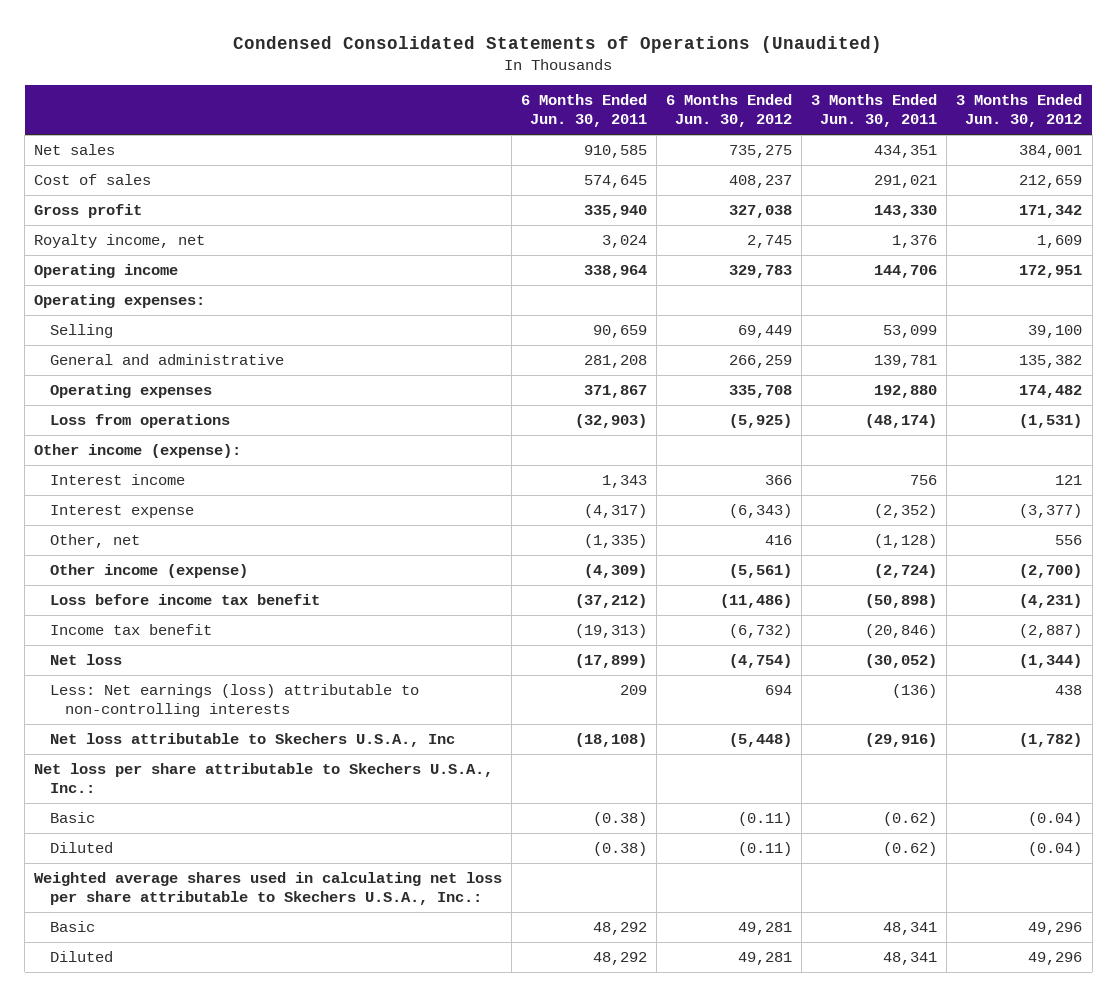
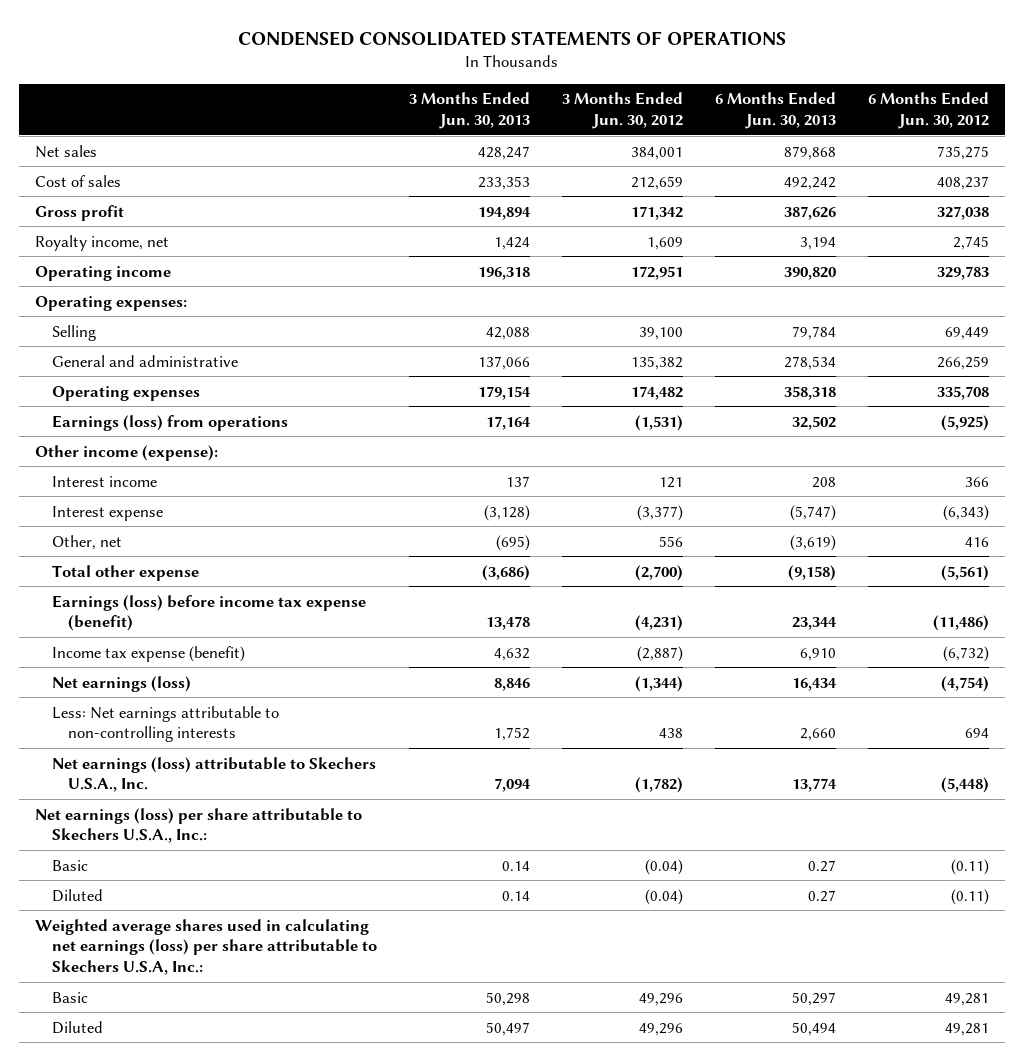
- Condensed Consolidated Statements of Operations (Unaudited)
+ CONDENSED CONSOLIDATED STATEMENTS OF OPERATIONS
- | 6 Months Ended Jun. 30, 2011 | 6 Months Ended Jun. 30, 2012 | 3 Months Ended Jun. 30, 2011 | 3 Months Ended Jun. 30, 2012
+ | 3 Months Ended Jun. 30, 2013 | 3 Months Ended Jun. 30, 2012 | 6 Months Ended Jun. 30, 2013 | 6 Months Ended Jun. 30, 2012
- Loss from operations | (32,903) | (5,925) | (48,174) | (1,531)
+ Earnings (loss) from operations | 17,164 | (1,531) | 32,502 | (5,925)
- Other income (expense) | (4,309) | (5,561) | (2,724) | (2,700)
- Loss before income tax benefit | (37,212) | (11,486) | (50,898) | (4,231)
- Income tax benefit | (19,313) | (6,732) | (20,846) | (2,887)
- Net loss | (17,899) | (4,754) | (30,052) | (1,344)
- Less: Net earnings (loss) attributable to non-controlling interests | 209 | 694 | (136) | 438
- Net loss attributable to Skechers U.S.A., Inc | (18,108) | (5,448) | (29,916) | (1,782)
- Net loss per share attributable to Skechers U.S.A., Inc.:
+ Total other expense | (3,686) | (2,700) | (9,158) | (5,561)
+ Earnings (loss) before income tax expense (benefit) | 13,478 | (4,231) | 23,344 | (11,486)
+ Income tax expense (benefit) | 4,632 | (2,887) | 6,910 | (6,732)
+ Net earnings (loss) | 8,846 | (1,344) | 16,434 | (4,754)
+ Less: Net earnings attributable to non-controlling interests | 1,752 | 438 | 2,660 | 694
+ Net earnings (loss) attributable to Skechers U.S.A., Inc. | 7,094 | (1,782) | 13,774 | (5,448)
+ Net earnings (loss) per share attributable to Skechers U.S.A., Inc.:
- Weighted average shares used in calculating net loss per share attributable to Skechers U.S.A., Inc.:
+ Weighted average shares used in calculating net earnings (loss) per share attributable to Skechers U.S.A, Inc.:

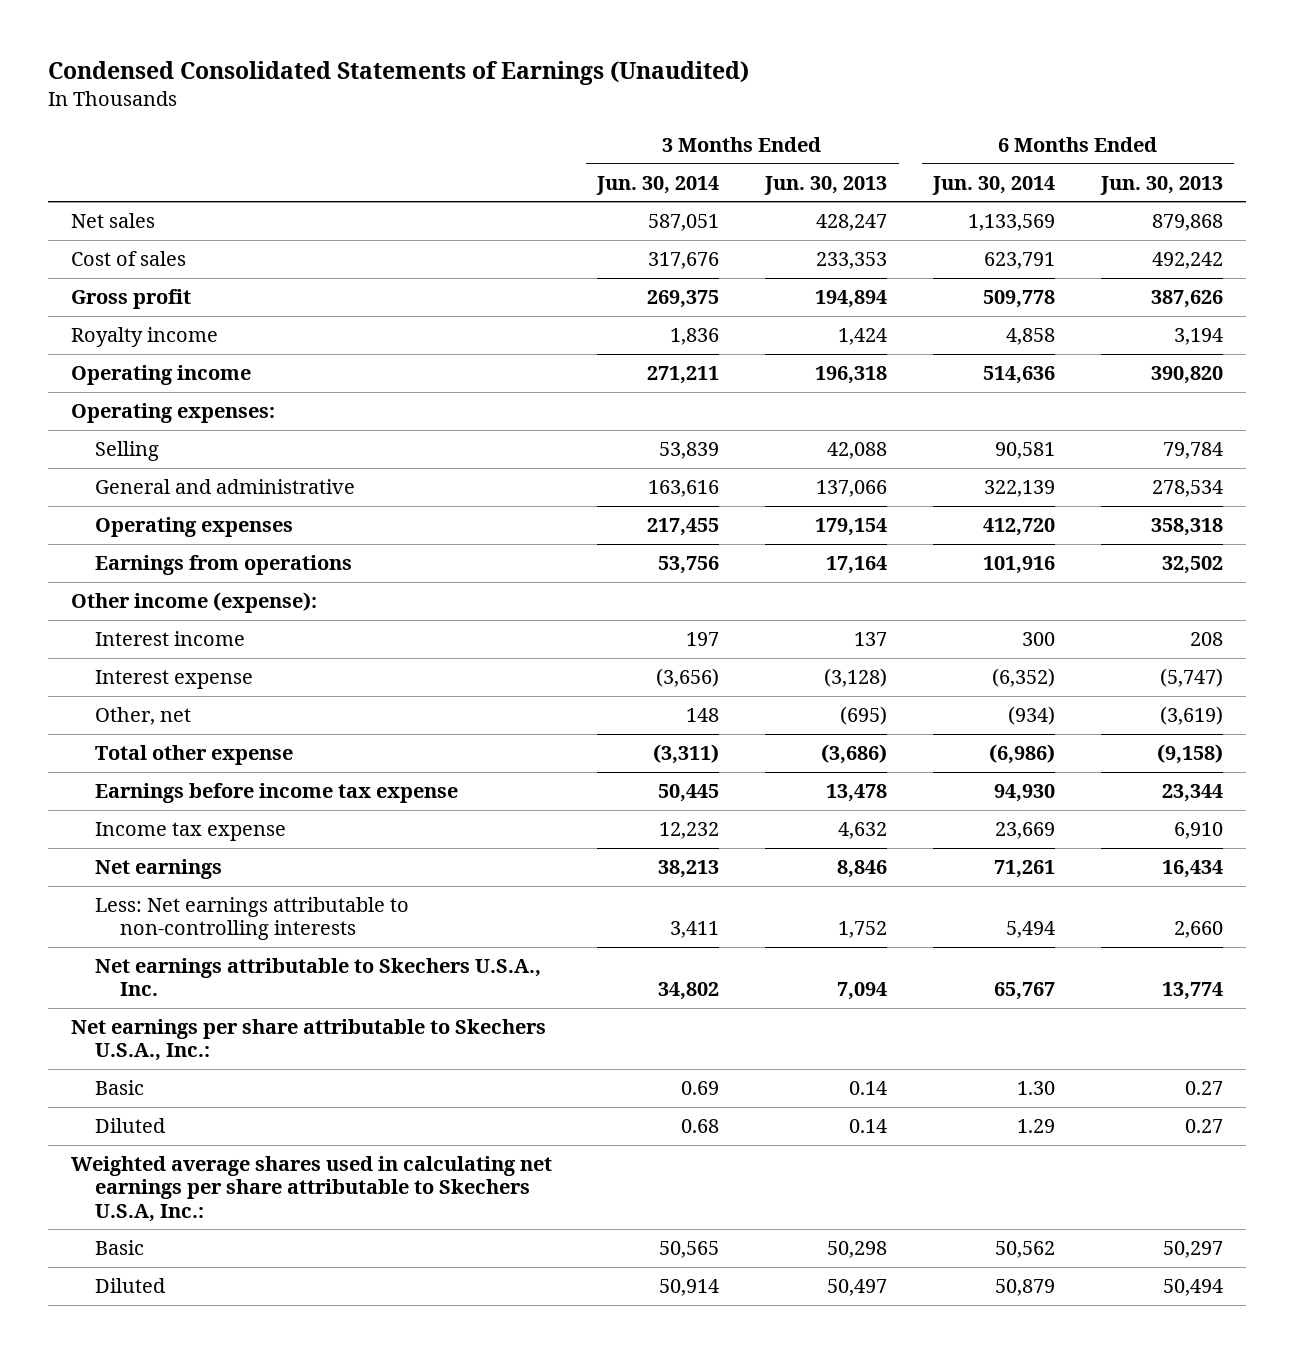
- CONDENSED CONSOLIDATED STATEMENTS OF OPERATIONS
+ Condensed Consolidated Statements of Earnings (Unaudited)
- | 3 Months Ended Jun. 30, 2013 | 3 Months Ended Jun. 30, 2012 | 6 Months Ended Jun. 30, 2013 | 6 Months Ended Jun. 30, 2012
+ | 3 Months Ended Jun. 30, 2014 | 3 Months Ended Jun. 30, 2013 | 6 Months Ended Jun. 30, 2014 | 6 Months Ended Jun. 30, 2013
- Royalty income, net | 1,424 | 1,609 | 3,194 | 2,745
+ Royalty income | 1,836 | 1,424 | 4,858 | 3,194
- Earnings (loss) from operations | 17,164 | (1,531) | 32,502 | (5,925)
+ Earnings from operations | 53,756 | 17,164 | 101,916 | 32,502
- Earnings (loss) before income tax expense (benefit) | 13,478 | (4,231) | 23,344 | (11,486)
- Income tax expense (benefit) | 4,632 | (2,887) | 6,910 | (6,732)
- Net earnings (loss) | 8,846 | (1,344) | 16,434 | (4,754)
+ Earnings before income tax expense | 50,445 | 13,478 | 94,930 | 23,344
+ Income tax expense | 12,232 | 4,632 | 23,669 | 6,910
+ Net earnings | 38,213 | 8,846 | 71,261 | 16,434
- Net earnings (loss) attributable to Skechers U.S.A., Inc. | 7,094 | (1,782) | 13,774 | (5,448)
- Net earnings (loss) per share attributable to Skechers U.S.A., Inc.:
+ Net earnings attributable to Skechers U.S.A., Inc. | 34,802 | 7,094 | 65,767 | 13,774
+ Net earnings per share attributable to Skechers U.S.A., Inc.:
- Weighted average shares used in calculating net earnings (loss) per share attributable to Skechers U.S.A, Inc.:
+ Weighted average shares used in calculating net earnings per share attributable to Skechers U.S.A, Inc.:

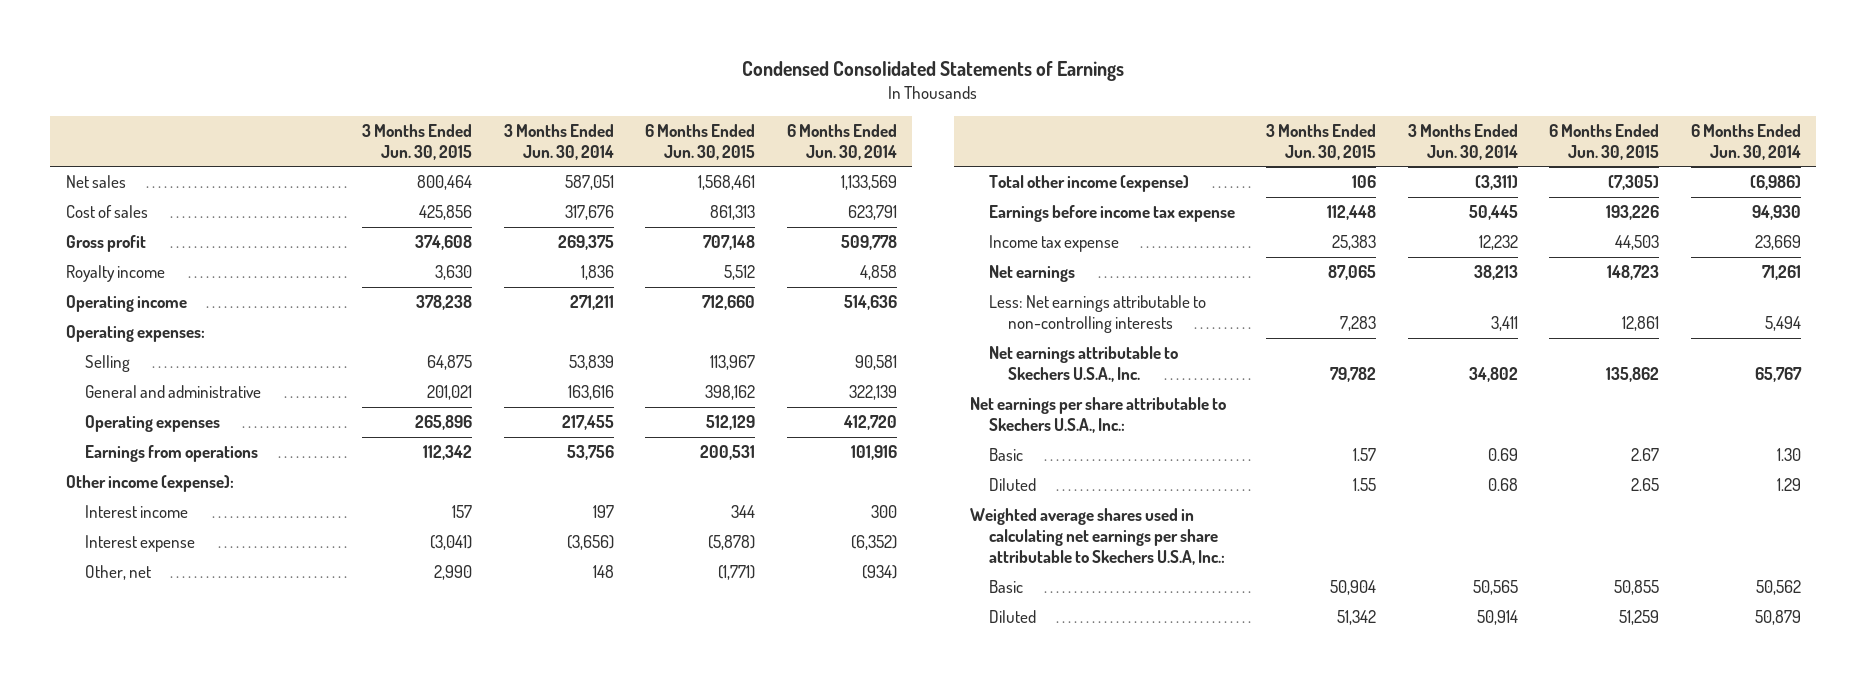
- Condensed Consolidated Statements of Earnings (Unaudited)
+ Condensed Consolidated Statements of Earnings
- | 3 Months Ended Jun. 30, 2014 | 3 Months Ended Jun. 30, 2013 | 6 Months Ended Jun. 30, 2014 | 6 Months Ended Jun. 30, 2013
+ | 3 Months Ended Jun. 30, 2015 | 3 Months Ended Jun. 30, 2014 | 6 Months Ended Jun. 30, 2015 | 6 Months Ended Jun. 30, 2014
- Total other expense | (3,311) | (3,686) | (6,986) | (9,158)
+ Total other income (expense) | 106 | (3,311) | (7,305) | (6,986)

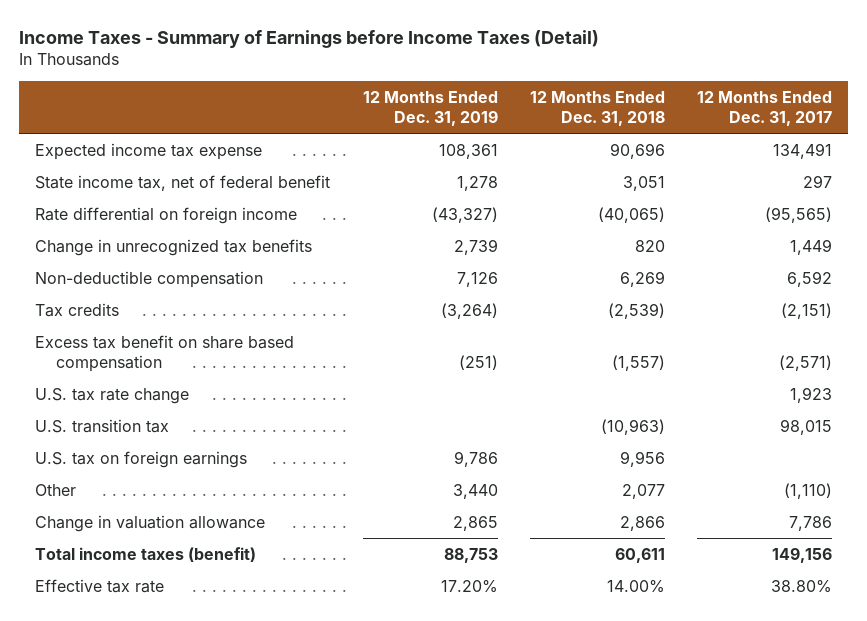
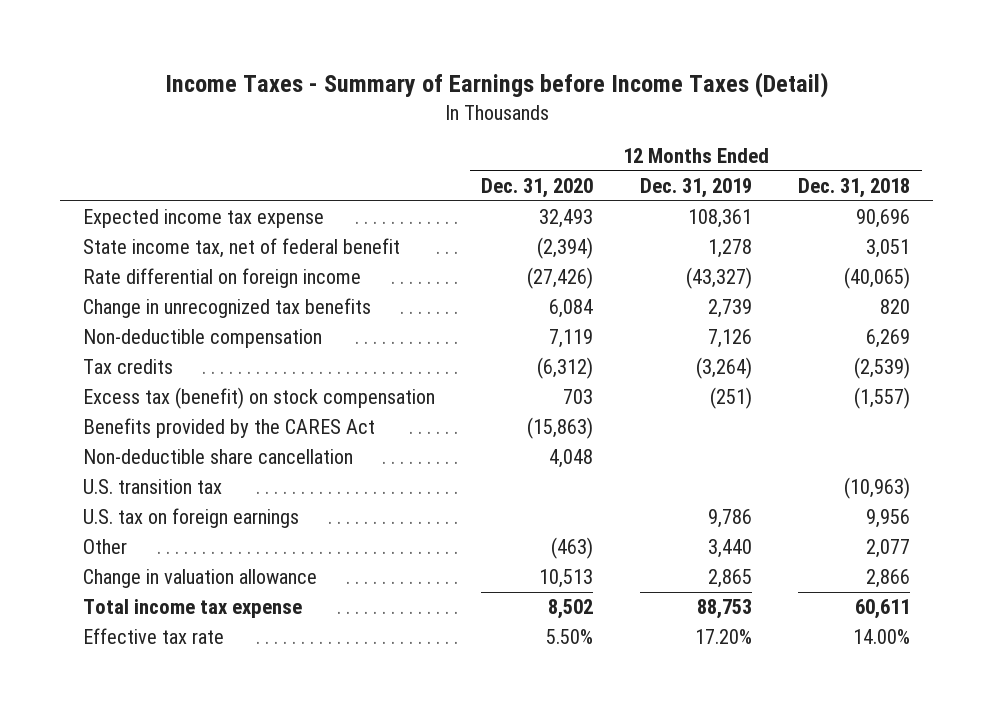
- | 12 Months Ended Dec. 31, 2019 | 12 Months Ended Dec. 31, 2018 | 12 Months Ended Dec. 31, 2017
+ | 12 Months Ended Dec. 31, 2020 | 12 Months Ended Dec. 31, 2019 | 12 Months Ended Dec. 31, 2018
- Excess tax benefit on share based compensation | (251) | (1,557) | (2,571)
- U.S. tax rate change | | | 1,923
+ Excess tax (benefit) on stock compensation | 703 | (251) | (1,557)
+ Benefits provided by the CARES Act | (15,863) | |
+ Non-deductible share cancellation | 4,048 | |
- Total income taxes (benefit) | 88,753 | 60,611 | 149,156
+ Total income tax expense | 8,502 | 88,753 | 60,611

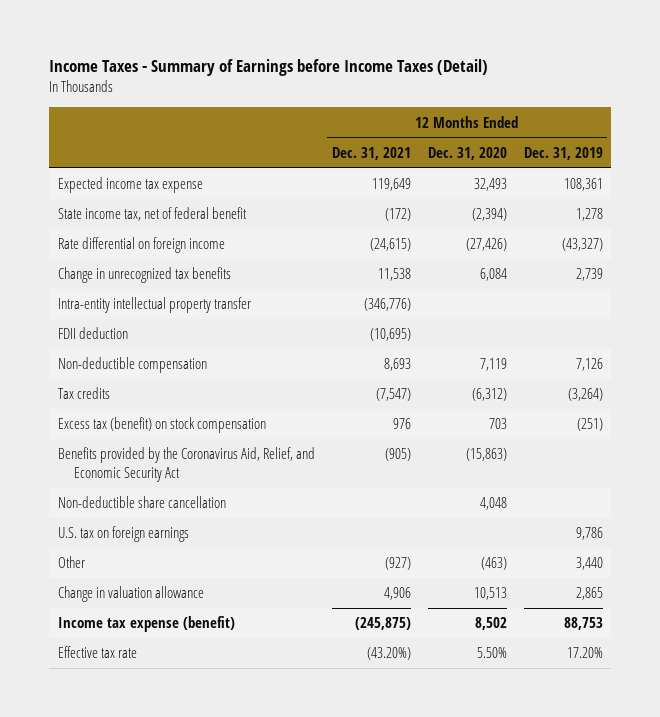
- | 12 Months Ended Dec. 31, 2020 | 12 Months Ended Dec. 31, 2019 | 12 Months Ended Dec. 31, 2018
+ | 12 Months Ended Dec. 31, 2021 | 12 Months Ended Dec. 31, 2020 | 12 Months Ended Dec. 31, 2019
+ Intra-entity intellectual property transfer | (346,776) | |
+ FDII deduction | (10,695) | |
- Benefits provided by the CARES Act | (15,863) | |
+ Benefits provided by the Coronavirus Aid, Relief, and Economic Security Act | (905) | (15,863) |
- U.S. transition tax | | | (10,963)
- Total income tax expense | 8,502 | 88,753 | 60,611
+ Income tax expense (benefit) | (245,875) | 8,502 | 88,753

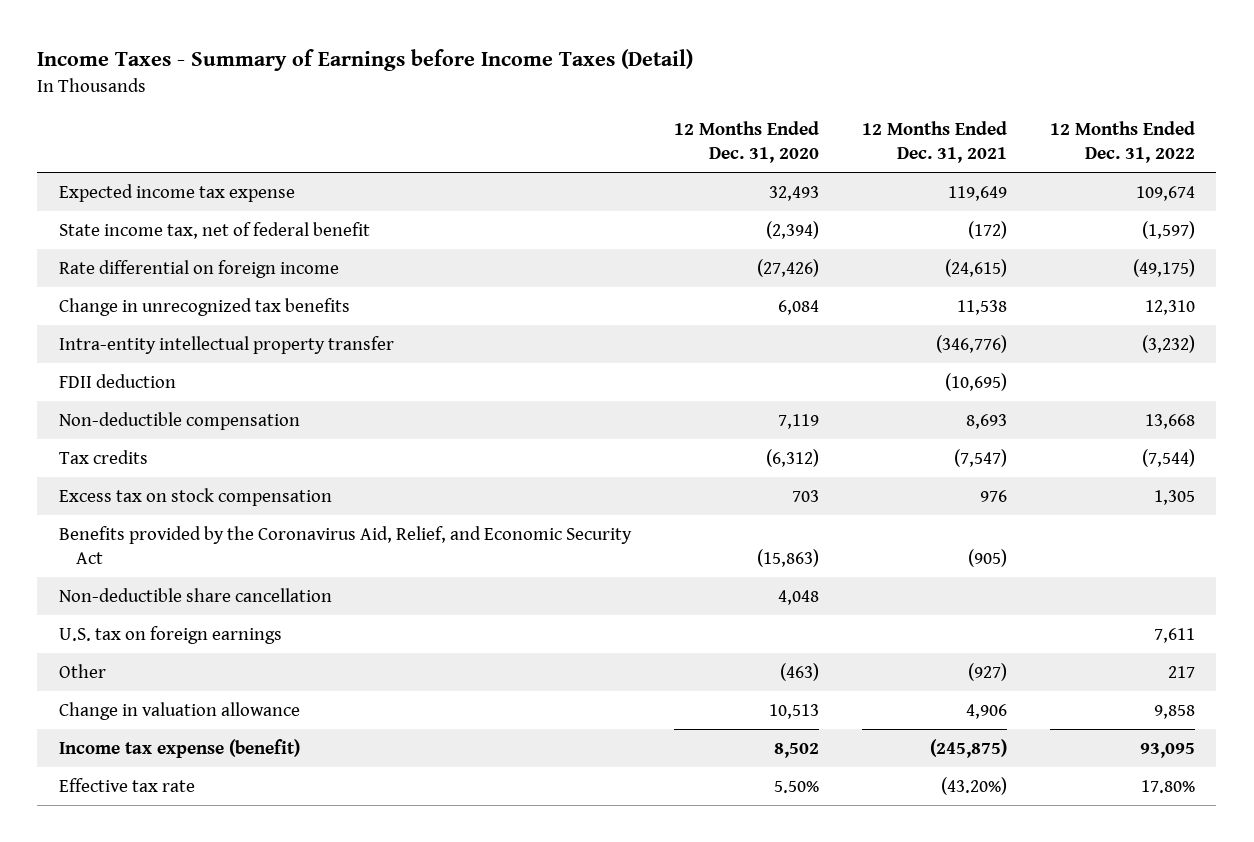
- | 12 Months Ended Dec. 31, 2021 | 12 Months Ended Dec. 31, 2020 | 12 Months Ended Dec. 31, 2019
+ | 12 Months Ended Dec. 31, 2020 | 12 Months Ended Dec. 31, 2021 | 12 Months Ended Dec. 31, 2022
- Excess tax (benefit) on stock compensation | 976 | 703 | (251)
+ Excess tax on stock compensation | 703 | 976 | 1,305

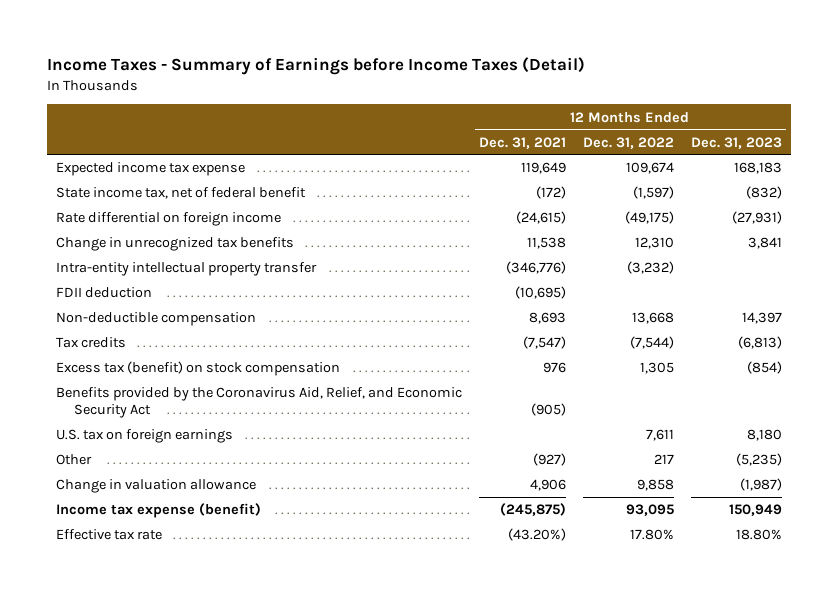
- | 12 Months Ended Dec. 31, 2020 | 12 Months Ended Dec. 31, 2021 | 12 Months Ended Dec. 31, 2022
+ | 12 Months Ended Dec. 31, 2021 | 12 Months Ended Dec. 31, 2022 | 12 Months Ended Dec. 31, 2023
- Excess tax on stock compensation | 703 | 976 | 1,305
+ Excess tax (benefit) on stock compensation | 976 | 1,305 | (854)
- Non-deductible share cancellation | 4,048 | |

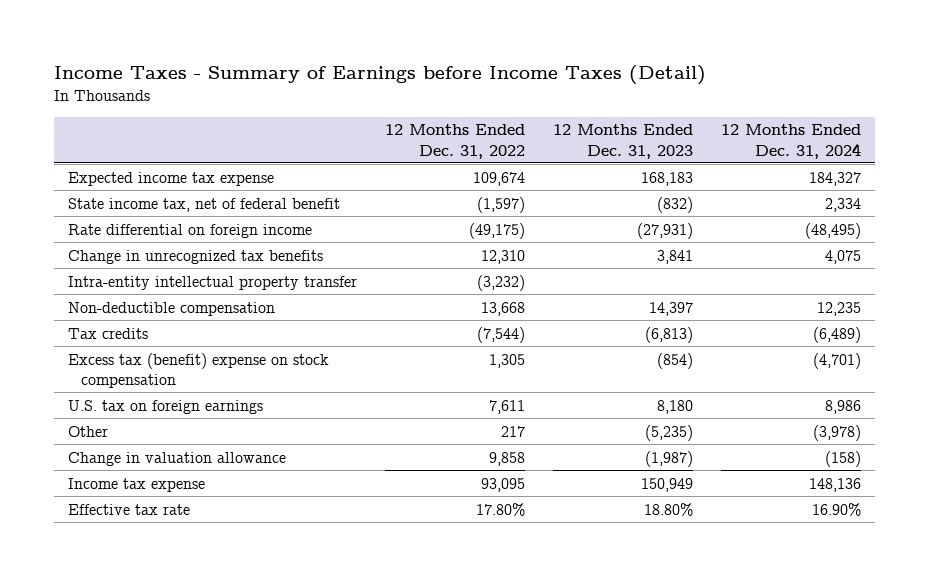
- | 12 Months Ended Dec. 31, 2021 | 12 Months Ended Dec. 31, 2022 | 12 Months Ended Dec. 31, 2023
+ | 12 Months Ended Dec. 31, 2022 | 12 Months Ended Dec. 31, 2023 | 12 Months Ended Dec. 31, 2024
- FDII deduction | (10,695) | |
- Excess tax (benefit) on stock compensation | 976 | 1,305 | (854)
- Benefits provided by the Coronavirus Aid, Relief, and Economic Security Act | (905) | |
+ Excess tax (benefit) expense on stock compensation | 1,305 | (854) | (4,701)
- Income tax expense (benefit) | (245,875) | 93,095 | 150,949
+ Income tax expense | 93,095 | 150,949 | 148,136

